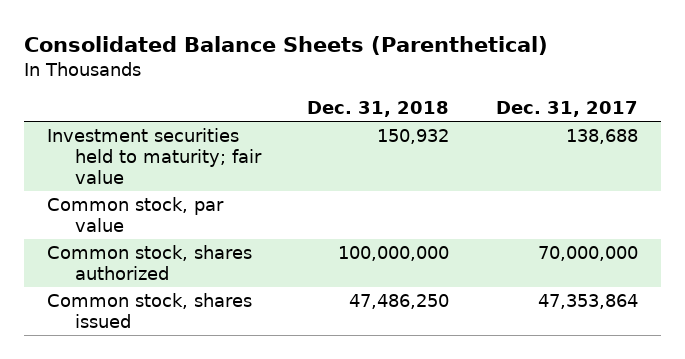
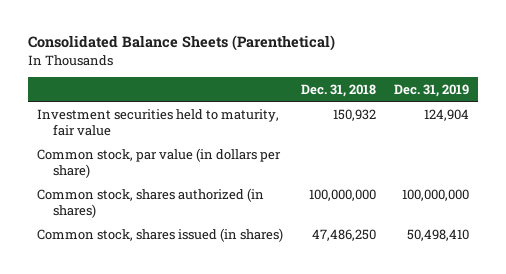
- | Dec. 31, 2018 | Dec. 31, 2017
+ | Dec. 31, 2018 | Dec. 31, 2019
- Investment securities held to maturity; fair value | 150,932 | 138,688
- Common stock, par value
- Common stock, shares authorized | 100,000,000 | 70,000,000
- Common stock, shares issued | 47,486,250 | 47,353,864
+ Investment securities held to maturity, fair value | 150,932 | 124,904
+ Common stock, par value (in dollars per share)
+ Common stock, shares authorized (in shares) | 100,000,000 | 100,000,000
+ Common stock, shares issued (in shares) | 47,486,250 | 50,498,410

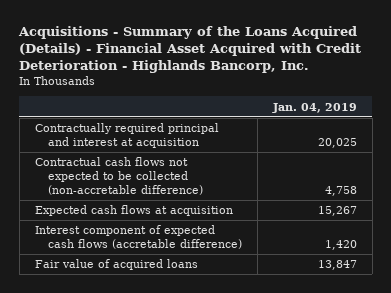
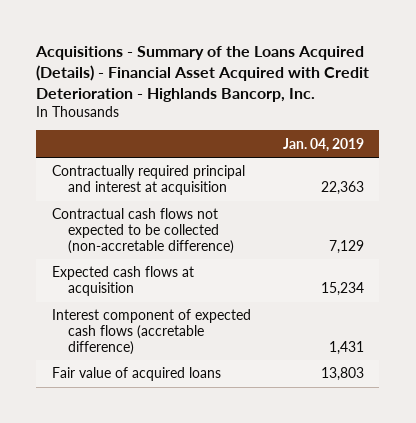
- Contractually required principal and interest at acquisition | 20,025
- Contractual cash flows not expected to be collected (non-accretable difference) | 4,758
- Expected cash flows at acquisition | 15,267
- Interest component of expected cash flows (accretable difference) | 1,420
- Fair value of acquired loans | 13,847
+ Contractually required principal and interest at acquisition | 22,363
+ Contractual cash flows not expected to be collected (non-accretable difference) | 7,129
+ Expected cash flows at acquisition | 15,234
+ Interest component of expected cash flows (accretable difference) | 1,431
+ Fair value of acquired loans | 13,803

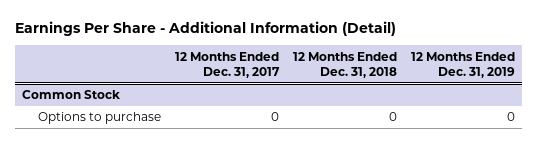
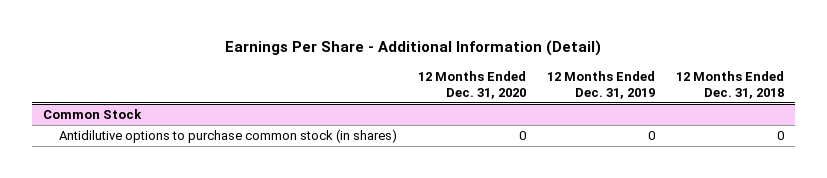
- | 12 Months Ended Dec. 31, 2017 | 12 Months Ended Dec. 31, 2018 | 12 Months Ended Dec. 31, 2019
+ | 12 Months Ended Dec. 31, 2020 | 12 Months Ended Dec. 31, 2019 | 12 Months Ended Dec. 31, 2018
@ Common Stock
- Options to purchase | 0 | 0 | 0
+ Antidilutive options to purchase common stock (in shares) | 0 | 0 | 0

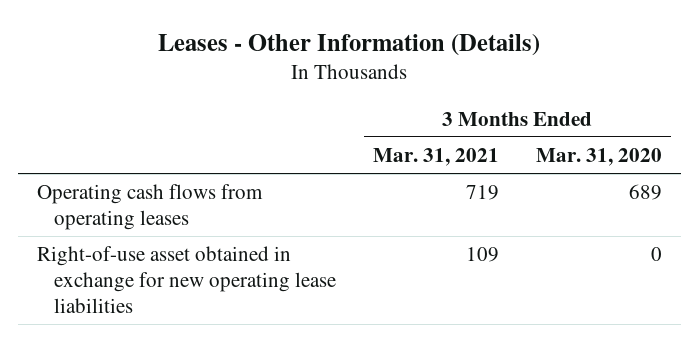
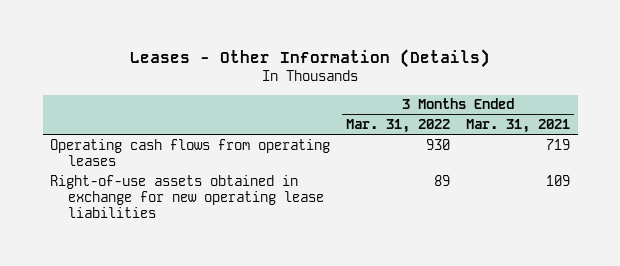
- | 3 Months Ended Mar. 31, 2021 | 3 Months Ended Mar. 31, 2020
+ | 3 Months Ended Mar. 31, 2022 | 3 Months Ended Mar. 31, 2021
- Right-of-use asset obtained in exchange for new operating lease liabilities | 109 | 0
+ Right-of-use assets obtained in exchange for new operating lease liabilities | 89 | 109

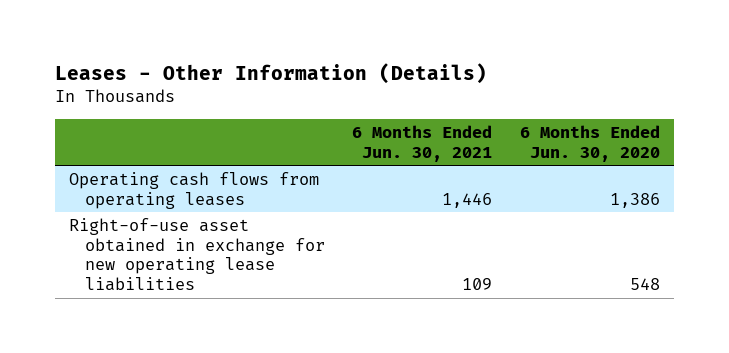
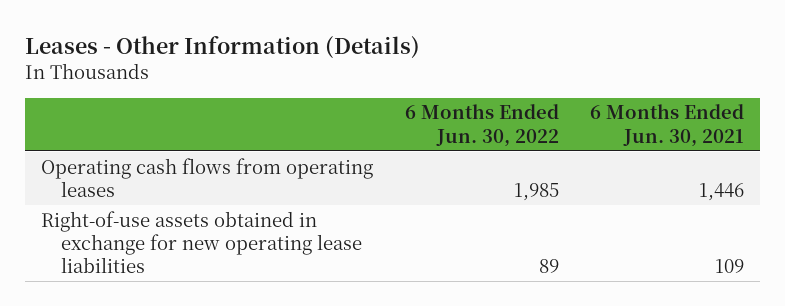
- | 6 Months Ended Jun. 30, 2021 | 6 Months Ended Jun. 30, 2020
+ | 6 Months Ended Jun. 30, 2022 | 6 Months Ended Jun. 30, 2021
- Right-of-use asset obtained in exchange for new operating lease liabilities | 109 | 548
+ Right-of-use assets obtained in exchange for new operating lease liabilities | 89 | 109

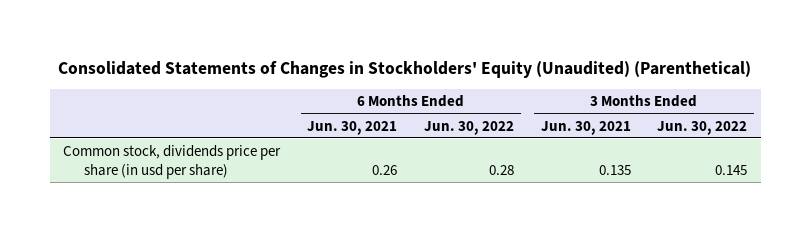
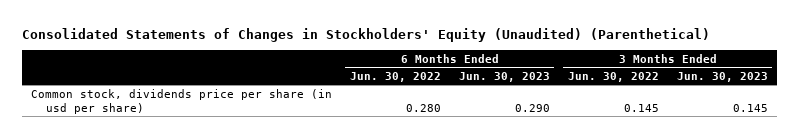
- | 6 Months Ended Jun. 30, 2021 | 6 Months Ended Jun. 30, 2022 | 3 Months Ended Jun. 30, 2021 | 3 Months Ended Jun. 30, 2022
+ | 6 Months Ended Jun. 30, 2022 | 6 Months Ended Jun. 30, 2023 | 3 Months Ended Jun. 30, 2022 | 3 Months Ended Jun. 30, 2023
- Common stock, dividends price per share (in usd per share) | 0.26 | 0.28 | 0.135 | 0.145
+ Common stock, dividends price per share (in usd per share) | 0.280 | 0.290 | 0.145 | 0.145

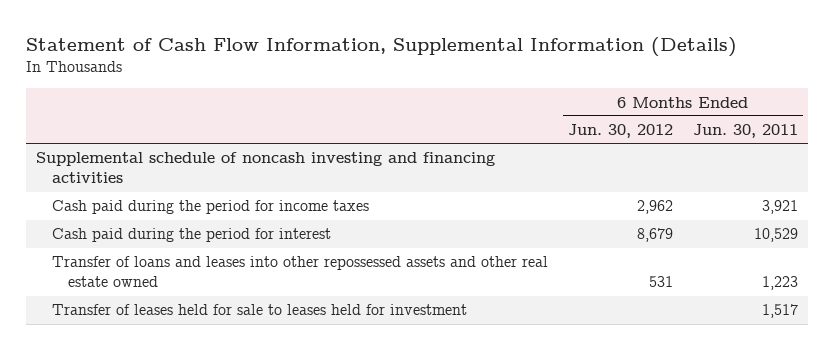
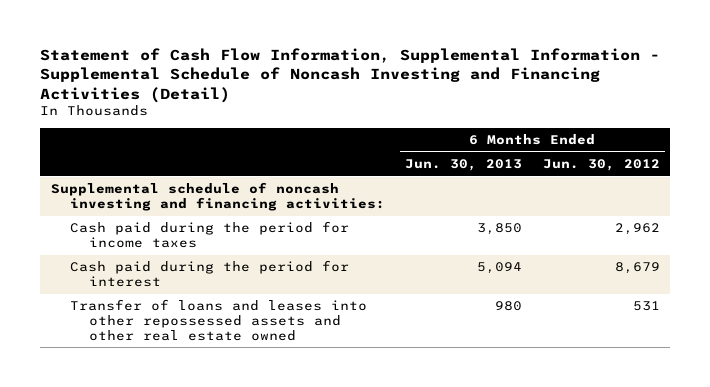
- Statement of Cash Flow Information, Supplemental Information (Details)
+ Statement of Cash Flow Information, Supplemental Information - Supplemental Schedule of Noncash Investing and Financing Activities (Detail)
- | 6 Months Ended Jun. 30, 2012 | 6 Months Ended Jun. 30, 2011
+ | 6 Months Ended Jun. 30, 2013 | 6 Months Ended Jun. 30, 2012
- Supplemental schedule of noncash investing and financing activities
+ Supplemental schedule of noncash investing and financing activities:
- Transfer of leases held for sale to leases held for investment | | 1,517

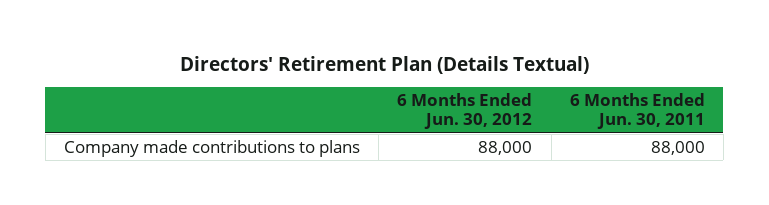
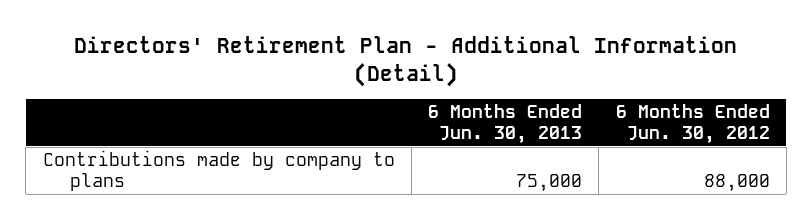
- Directors' Retirement Plan (Details Textual)
+ Directors' Retirement Plan - Additional Information (Detail)
- | 6 Months Ended Jun. 30, 2012 | 6 Months Ended Jun. 30, 2011
+ | 6 Months Ended Jun. 30, 2013 | 6 Months Ended Jun. 30, 2012
- Company made contributions to plans | 88,000 | 88,000
+ Contributions made by company to plans | 75,000 | 88,000

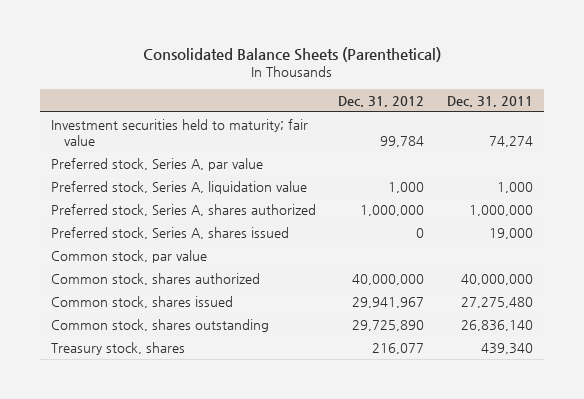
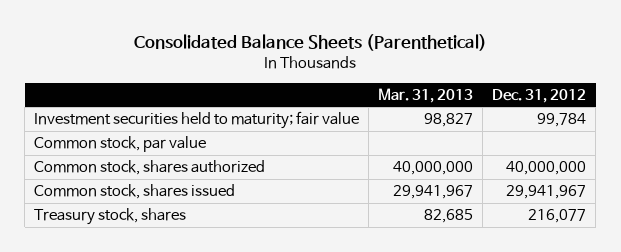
- | Dec. 31, 2012 | Dec. 31, 2011
+ | Mar. 31, 2013 | Dec. 31, 2012
- Preferred stock, Series A, par value
- Preferred stock, Series A, liquidation value | 1,000 | 1,000
- Preferred stock, Series A, shares authorized | 1,000,000 | 1,000,000
- Preferred stock, Series A, shares issued | 0 | 19,000
- Common stock, shares outstanding | 29,725,890 | 26,836,140

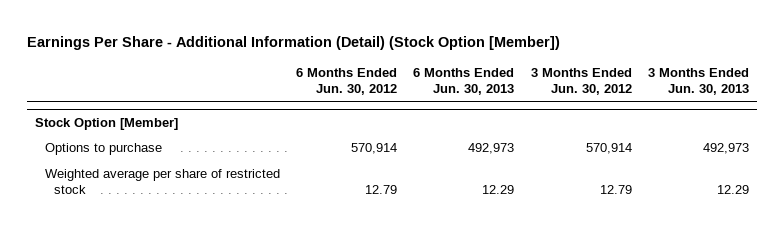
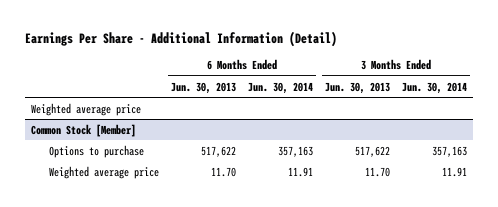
- Earnings Per Share - Additional Information (Detail) (Stock Option [Member])
+ Earnings Per Share - Additional Information (Detail)
- | 6 Months Ended Jun. 30, 2012 | 6 Months Ended Jun. 30, 2013 | 3 Months Ended Jun. 30, 2012 | 3 Months Ended Jun. 30, 2013
+ | 6 Months Ended Jun. 30, 2013 | 6 Months Ended Jun. 30, 2014 | 3 Months Ended Jun. 30, 2013 | 3 Months Ended Jun. 30, 2014
- Stock Option [Member]
- Options to purchase | 570,914 | 492,973 | 570,914 | 492,973
- Weighted average per share of restricted stock | 12.79 | 12.29 | 12.79 | 12.29
+ Weighted average price
+ Common Stock [Member]
+ Options to purchase | 517,622 | 357,163 | 517,622 | 357,163
+ Weighted average price | 11.70 | 11.91 | 11.70 | 11.91

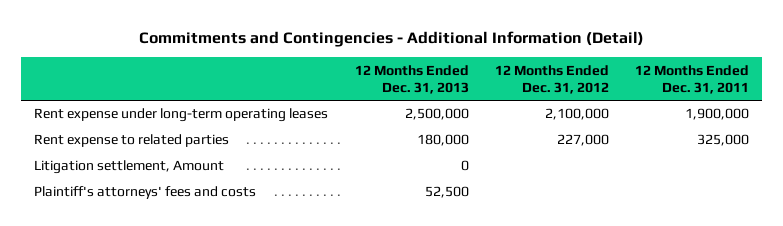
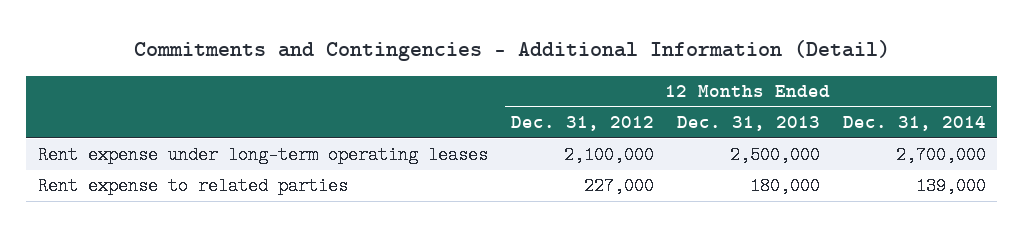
- | 12 Months Ended Dec. 31, 2013 | 12 Months Ended Dec. 31, 2012 | 12 Months Ended Dec. 31, 2011
+ | 12 Months Ended Dec. 31, 2012 | 12 Months Ended Dec. 31, 2013 | 12 Months Ended Dec. 31, 2014
- Litigation settlement, Amount | 0 | |
- Plaintiff's attorneys' fees and costs | 52,500 | |

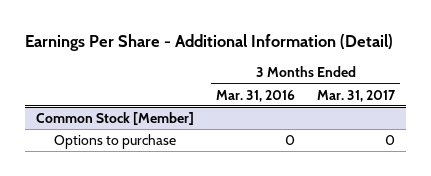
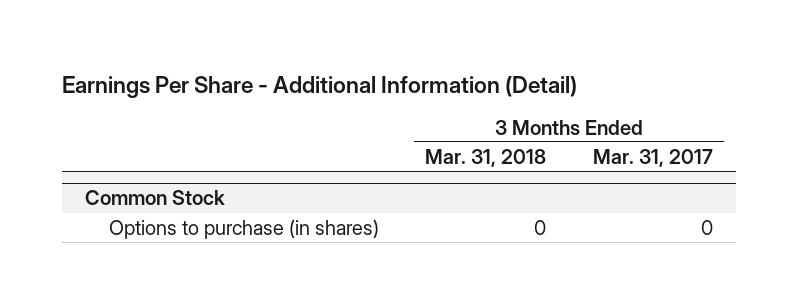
- | 3 Months Ended Mar. 31, 2016 | 3 Months Ended Mar. 31, 2017
+ | 3 Months Ended Mar. 31, 2018 | 3 Months Ended Mar. 31, 2017
- Common Stock [Member]
- Options to purchase | 0 | 0
+ Common Stock
+ Options to purchase (in shares) | 0 | 0

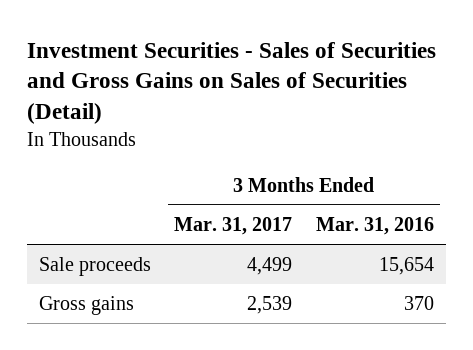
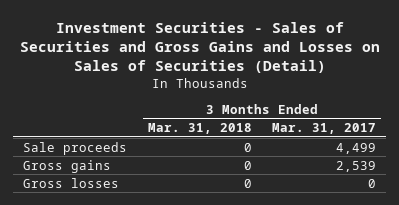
- Investment Securities - Sales of Securities and Gross Gains on Sales of Securities (Detail)
+ Investment Securities - Sales of Securities and Gross Gains and Losses on Sales of Securities (Detail)
- | 3 Months Ended Mar. 31, 2017 | 3 Months Ended Mar. 31, 2016
+ | 3 Months Ended Mar. 31, 2018 | 3 Months Ended Mar. 31, 2017
+ Gross losses | 0 | 0

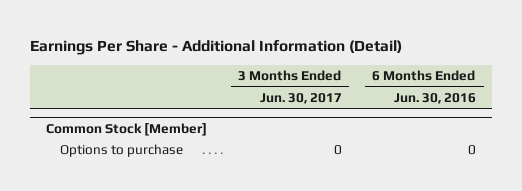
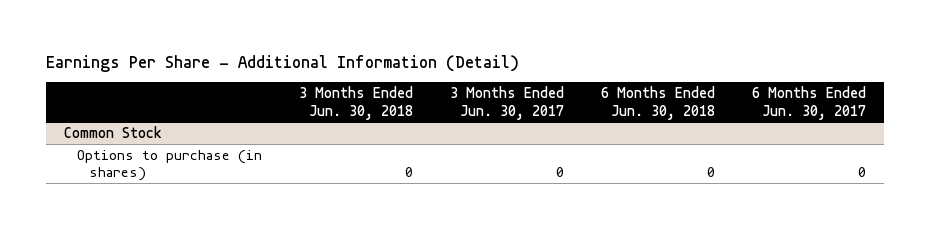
- | 3 Months Ended Jun. 30, 2017 | 6 Months Ended Jun. 30, 2016
+ | 3 Months Ended Jun. 30, 2018 | 3 Months Ended Jun. 30, 2017 | 6 Months Ended Jun. 30, 2018 | 6 Months Ended Jun. 30, 2017
- Common Stock [Member]
- Options to purchase | 0 | 0
+ Common Stock
+ Options to purchase (in shares) | 0 | 0 | 0 | 0

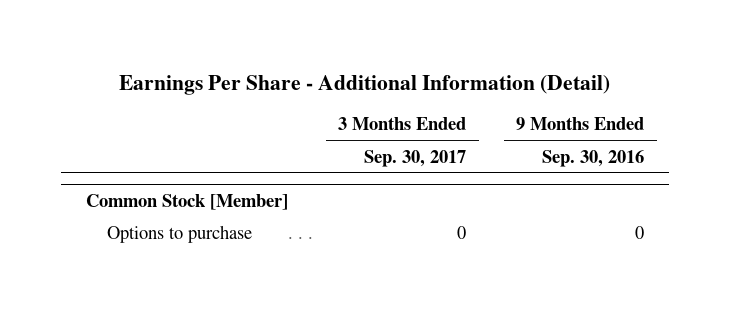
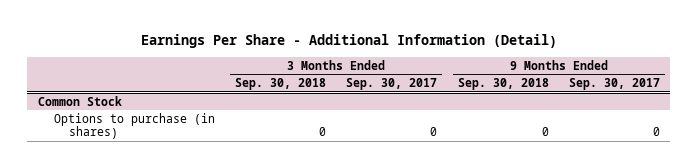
- | 3 Months Ended Sep. 30, 2017 | 9 Months Ended Sep. 30, 2016
+ | 3 Months Ended Sep. 30, 2018 | 3 Months Ended Sep. 30, 2017 | 9 Months Ended Sep. 30, 2018 | 9 Months Ended Sep. 30, 2017
- Common Stock [Member]
- Options to purchase | 0 | 0
+ Common Stock
+ Options to purchase (in shares) | 0 | 0 | 0 | 0

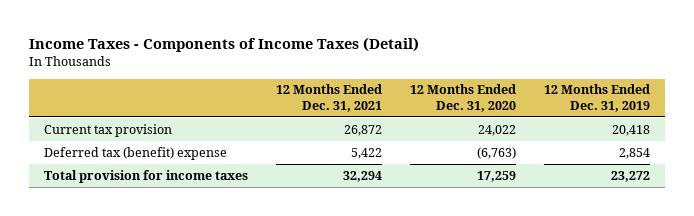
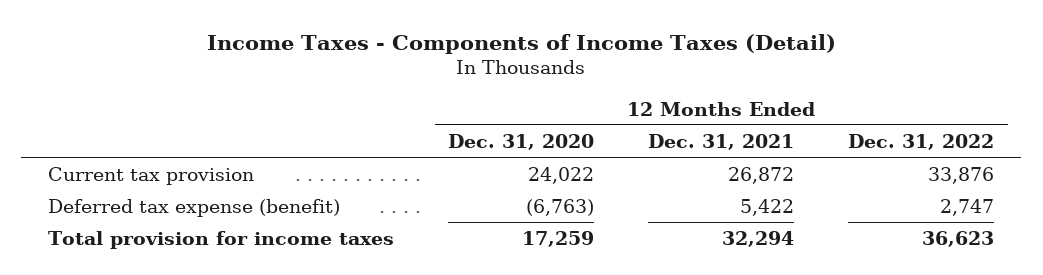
- | 12 Months Ended Dec. 31, 2021 | 12 Months Ended Dec. 31, 2020 | 12 Months Ended Dec. 31, 2019
+ | 12 Months Ended Dec. 31, 2020 | 12 Months Ended Dec. 31, 2021 | 12 Months Ended Dec. 31, 2022
- Deferred tax (benefit) expense | 5,422 | (6,763) | 2,854
+ Deferred tax expense (benefit) | (6,763) | 5,422 | 2,747

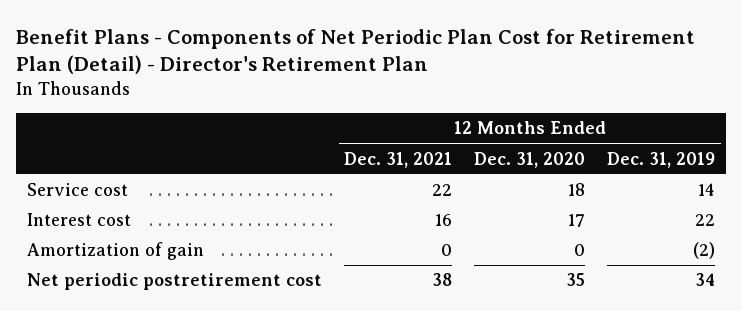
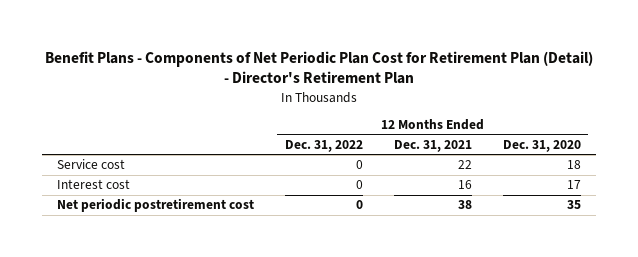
- | 12 Months Ended Dec. 31, 2021 | 12 Months Ended Dec. 31, 2020 | 12 Months Ended Dec. 31, 2019
+ | 12 Months Ended Dec. 31, 2022 | 12 Months Ended Dec. 31, 2021 | 12 Months Ended Dec. 31, 2020
- Amortization of gain | 0 | 0 | (2)

